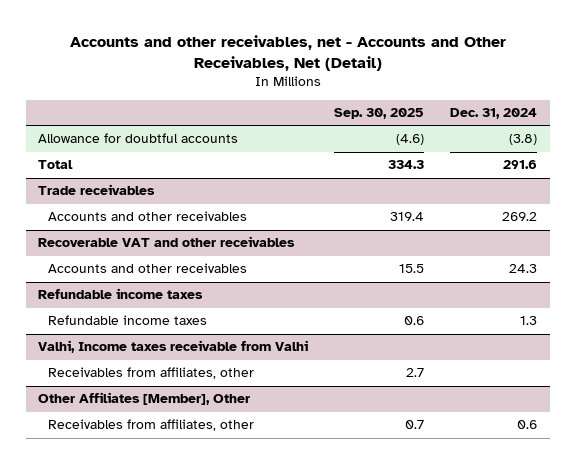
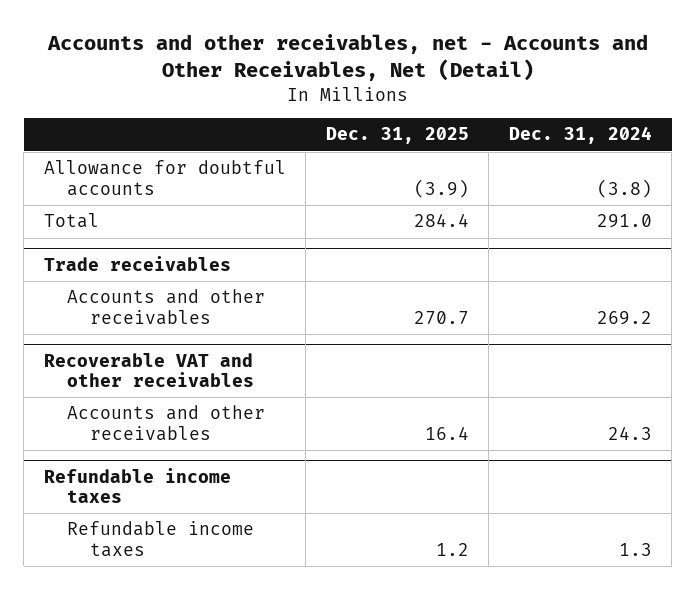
- | Sep. 30, 2025 | Dec. 31, 2024
+ | Dec. 31, 2025 | Dec. 31, 2024
- Total | 334.3 | 291.6
+ Total | 284.4 | 291.0
- Valhi, Income taxes receivable from Valhi
- Receivables from affiliates, other | 2.7 |
- Other Affiliates [Member], Other
- Receivables from affiliates, other | 0.7 | 0.6

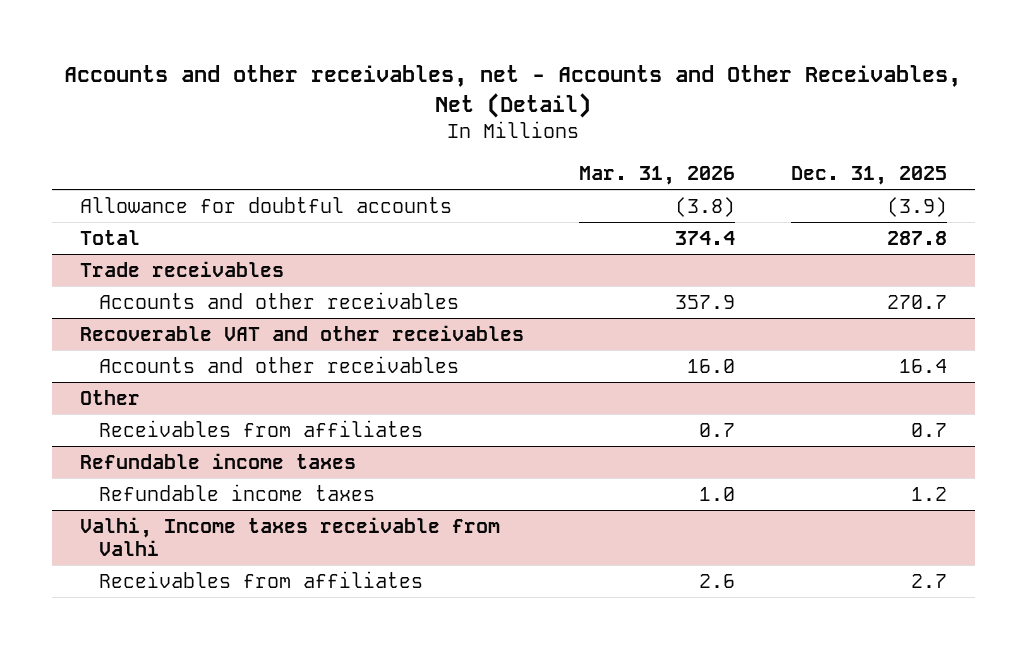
- | Dec. 31, 2025 | Dec. 31, 2024
+ | Mar. 31, 2026 | Dec. 31, 2025
- Total | 284.4 | 291.0
+ Total | 374.4 | 287.8
+ Other
+ Receivables from affiliates | 0.7 | 0.7
+ Valhi, Income taxes receivable from Valhi
+ Receivables from affiliates | 2.6 | 2.7

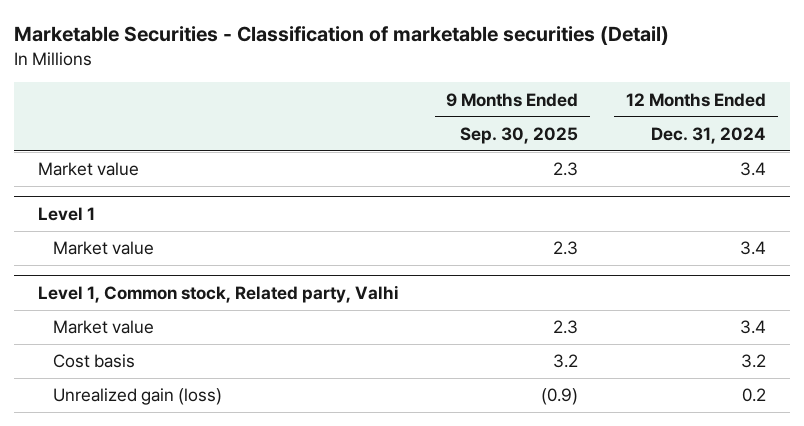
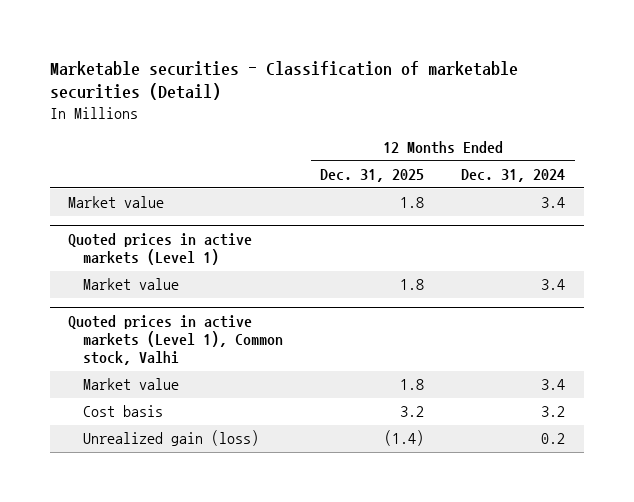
- Marketable Securities - Classification of marketable securities (Detail)
+ Marketable securities - Classification of marketable securities (Detail)
- | 9 Months Ended Sep. 30, 2025 | 12 Months Ended Dec. 31, 2024
+ | 12 Months Ended Dec. 31, 2025 | 12 Months Ended Dec. 31, 2024
- Level 1
+ Quoted prices in active markets (Level 1)
- Level 1, Common stock, Related party, Valhi
+ Quoted prices in active markets (Level 1), Common stock, Valhi

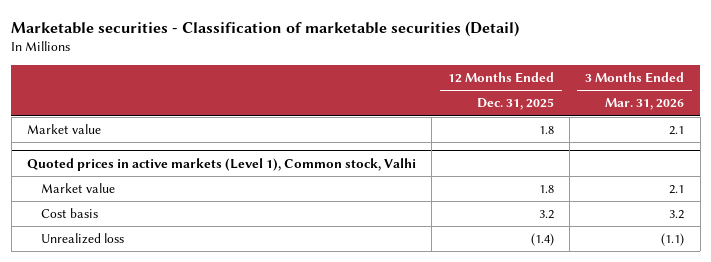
- | 12 Months Ended Dec. 31, 2025 | 12 Months Ended Dec. 31, 2024
+ | 12 Months Ended Dec. 31, 2025 | 3 Months Ended Mar. 31, 2026
- Quoted prices in active markets (Level 1)
- Market value | 1.8 | 3.4
@ Quoted prices in active markets (Level 1), Common stock, Valhi
- Unrealized gain (loss) | (1.4) | 0.2
+ Unrealized loss | (1.4) | (1.1)

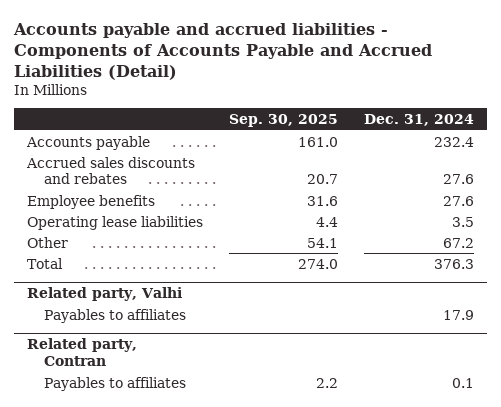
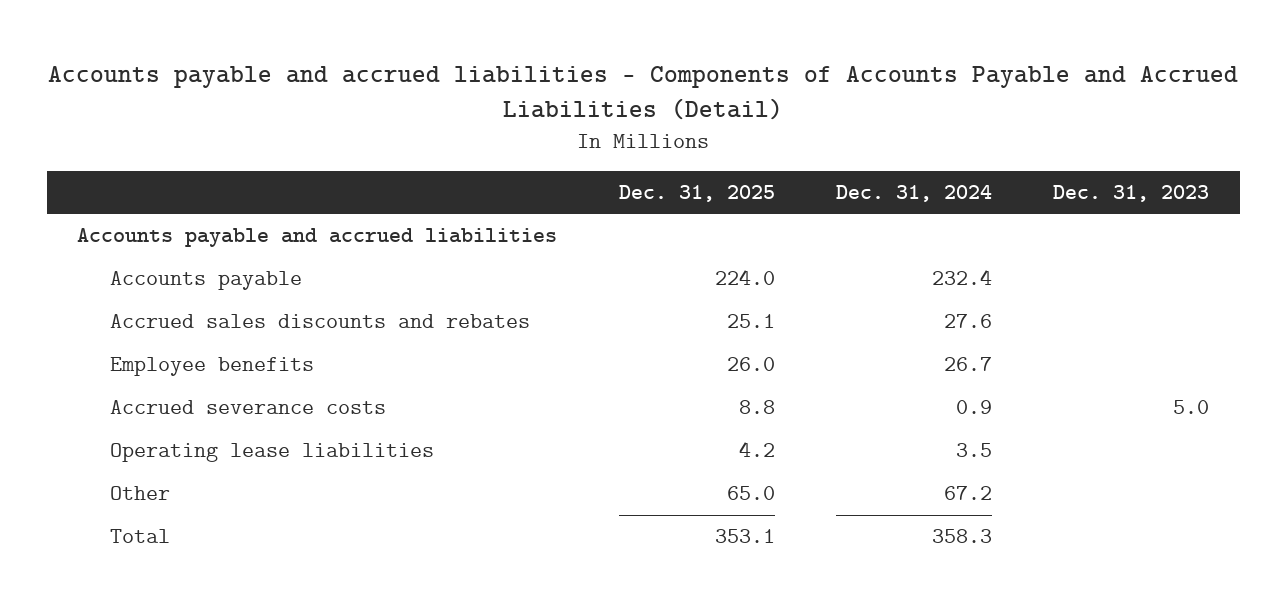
- | Sep. 30, 2025 | Dec. 31, 2024
+ | Dec. 31, 2025 | Dec. 31, 2024 | Dec. 31, 2023
+ Accounts payable and accrued liabilities
- Employee benefits | 31.6 | 27.6
+ Employee benefits | 26.0 | 26.7 |
+ Accrued severance costs | 8.8 | 0.9 | 5.0
- Total | 274.0 | 376.3
- Related party, Valhi
- Payables to affiliates | | 17.9
- Related party, Contran
- Payables to affiliates | 2.2 | 0.1
+ Total | 353.1 | 358.3 |

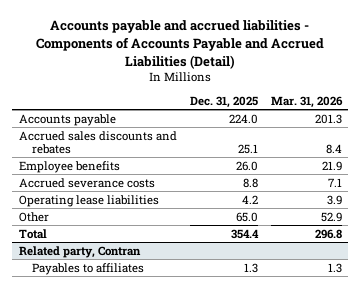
- | Dec. 31, 2025 | Dec. 31, 2024 | Dec. 31, 2023
+ | Dec. 31, 2025 | Mar. 31, 2026
- Accounts payable and accrued liabilities
- Total | 353.1 | 358.3 |
+ Total | 354.4 | 296.8
+ Related party, Contran
+ Payables to affiliates | 1.3 | 1.3

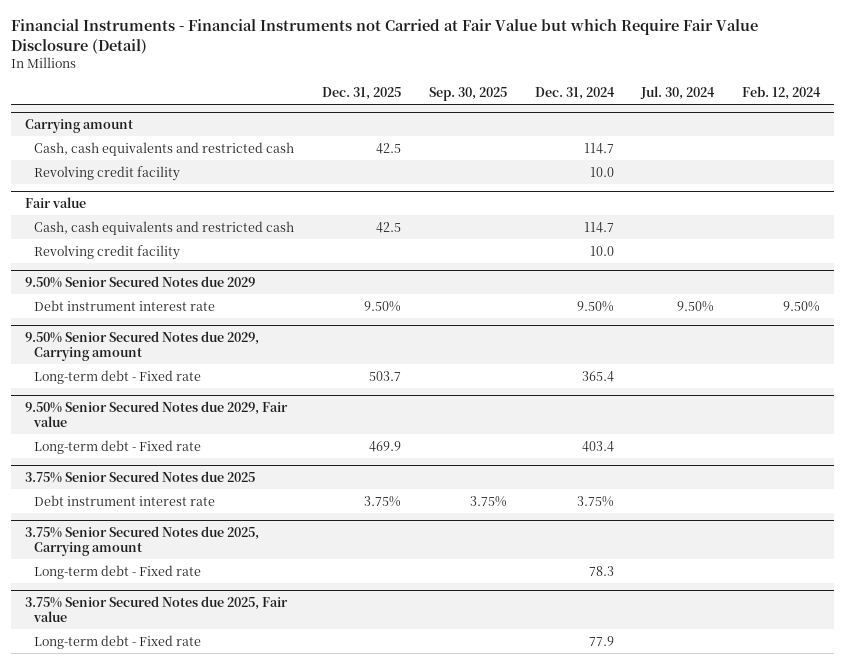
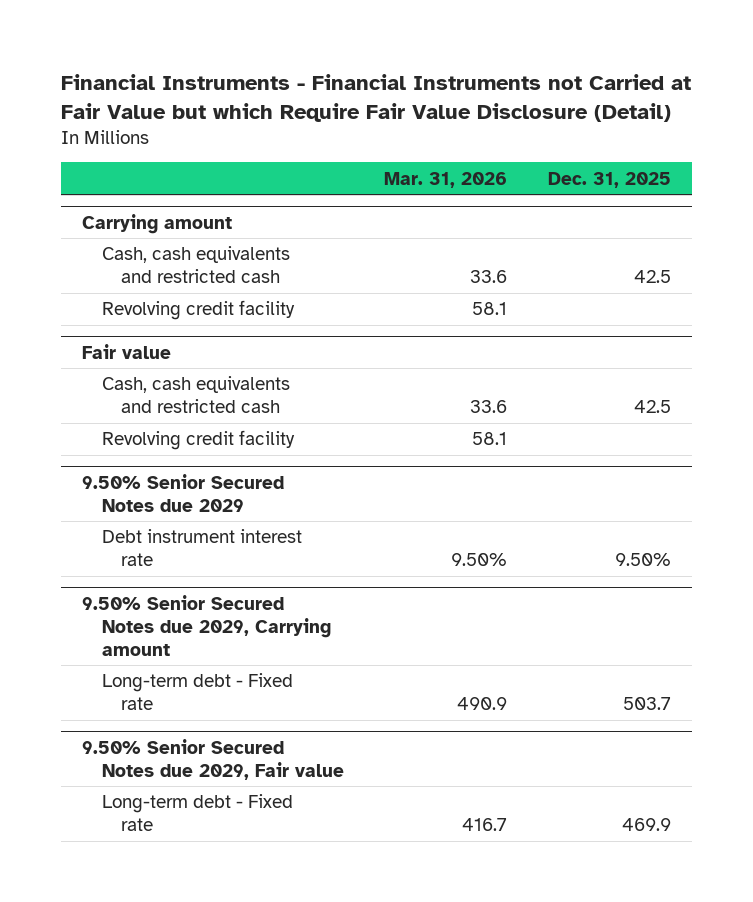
- | Dec. 31, 2025 | Sep. 30, 2025 | Dec. 31, 2024 | Jul. 30, 2024 | Feb. 12, 2024
+ | Mar. 31, 2026 | Dec. 31, 2025
- 3.75% Senior Secured Notes due 2025
- Debt instrument interest rate | 3.75% | 3.75% | 3.75% | |
- 3.75% Senior Secured Notes due 2025, Carrying amount
- Long-term debt - Fixed rate | | | 78.3 | |
- 3.75% Senior Secured Notes due 2025, Fair value
- Long-term debt - Fixed rate | | | 77.9 | |

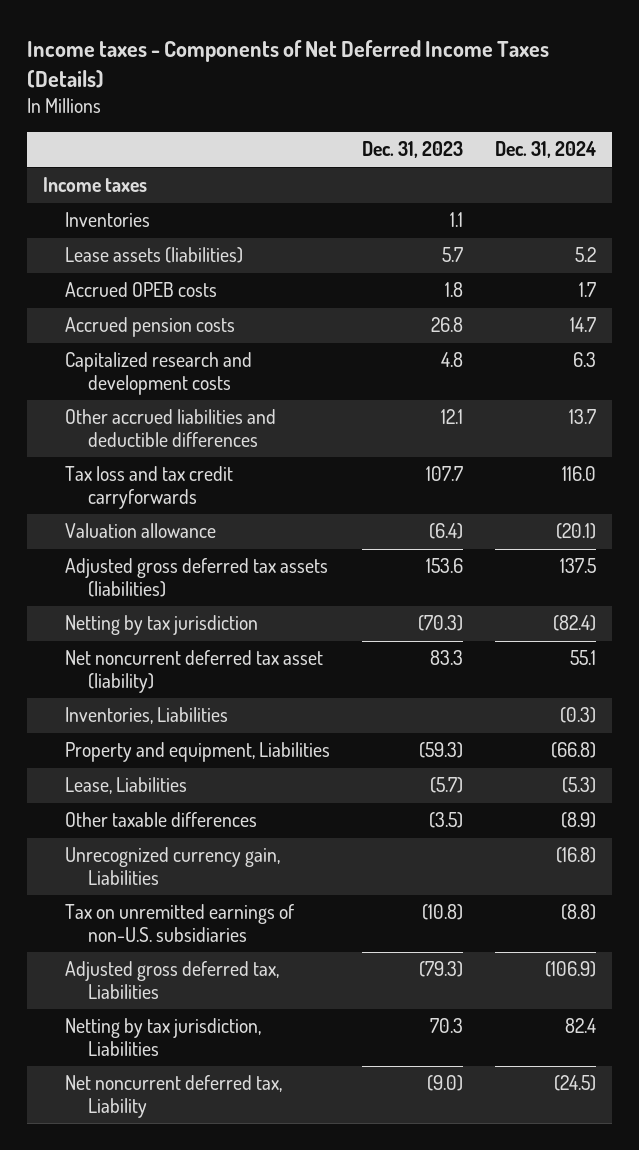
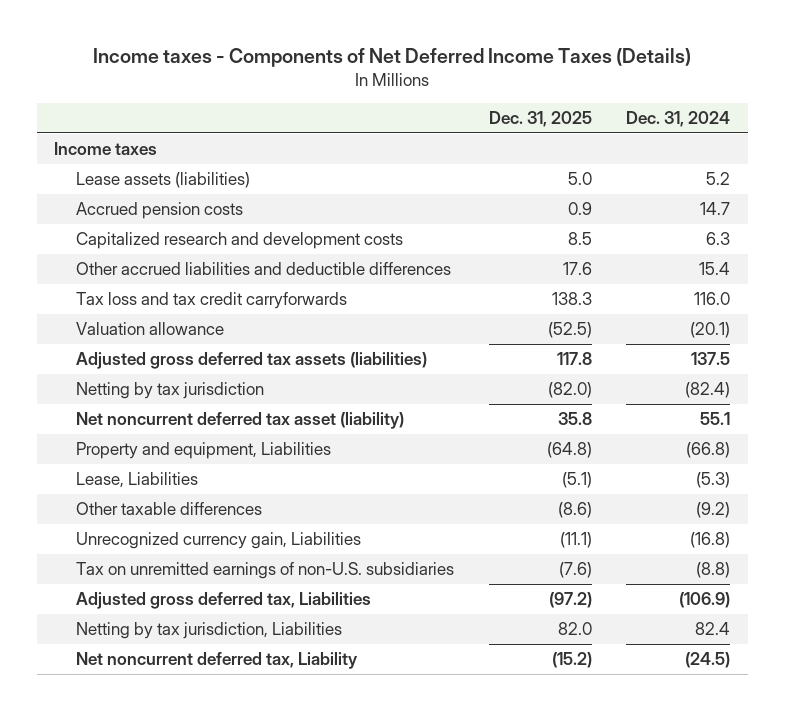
- | Dec. 31, 2023 | Dec. 31, 2024
+ | Dec. 31, 2025 | Dec. 31, 2024
- Inventories | 1.1 |
- Accrued OPEB costs | 1.8 | 1.7
- Other accrued liabilities and deductible differences | 12.1 | 13.7
+ Other accrued liabilities and deductible differences | 17.6 | 15.4
- Inventories, Liabilities | | (0.3)
- Other taxable differences | (3.5) | (8.9)
+ Other taxable differences | (8.6) | (9.2)

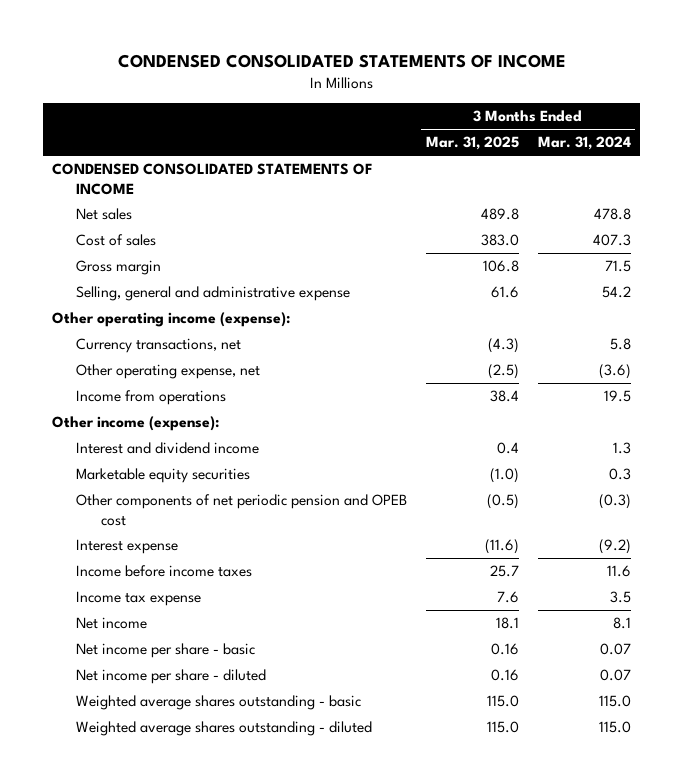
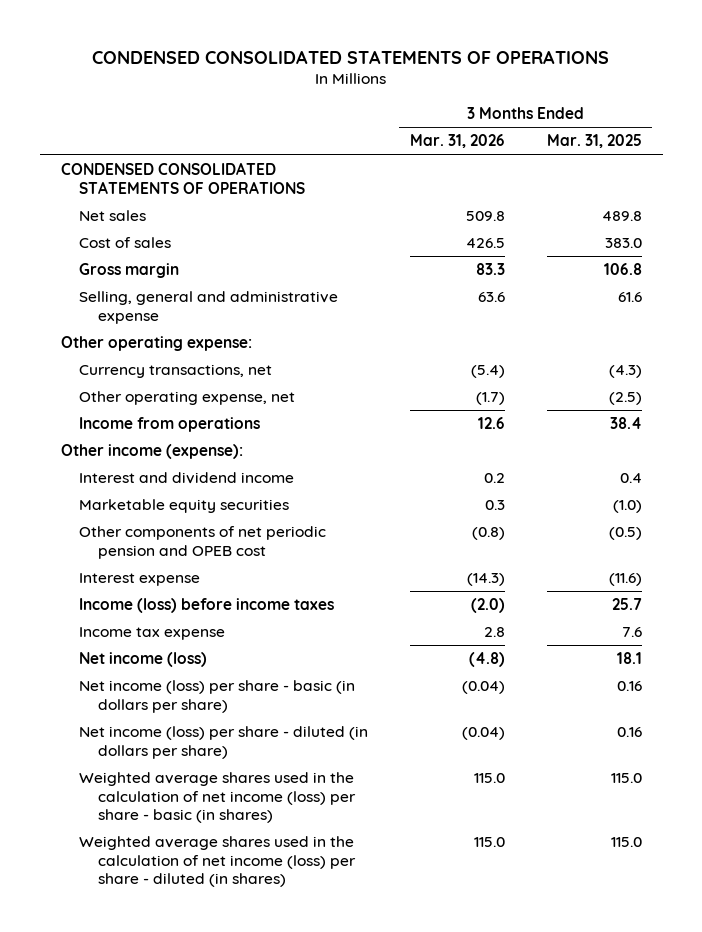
- CONDENSED CONSOLIDATED STATEMENTS OF INCOME
+ CONDENSED CONSOLIDATED STATEMENTS OF OPERATIONS
- | 3 Months Ended Mar. 31, 2025 | 3 Months Ended Mar. 31, 2024
+ | 3 Months Ended Mar. 31, 2026 | 3 Months Ended Mar. 31, 2025
- CONDENSED CONSOLIDATED STATEMENTS OF INCOME
+ CONDENSED CONSOLIDATED STATEMENTS OF OPERATIONS
- Other operating income (expense):
+ Other operating expense:
- Income before income taxes | 25.7 | 11.6
+ Income (loss) before income taxes | (2.0) | 25.7
- Net income | 18.1 | 8.1
- Net income per share - basic | 0.16 | 0.07
- Net income per share - diluted | 0.16 | 0.07
- Weighted average shares outstanding - basic | 115.0 | 115.0
- Weighted average shares outstanding - diluted | 115.0 | 115.0
+ Net income (loss) | (4.8) | 18.1
+ Net income (loss) per share - basic (in dollars per share) | (0.04) | 0.16
+ Net income (loss) per share - diluted (in dollars per share) | (0.04) | 0.16
+ Weighted average shares used in the calculation of net income (loss) per share - basic (in shares) | 115.0 | 115.0
+ Weighted average shares used in the calculation of net income (loss) per share - diluted (in shares) | 115.0 | 115.0

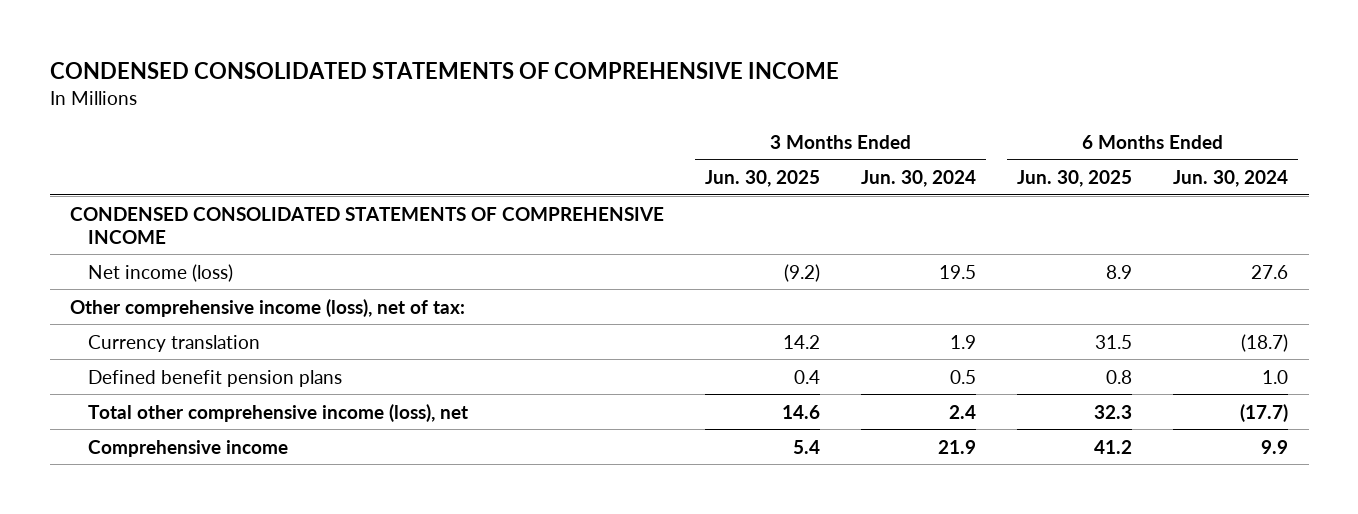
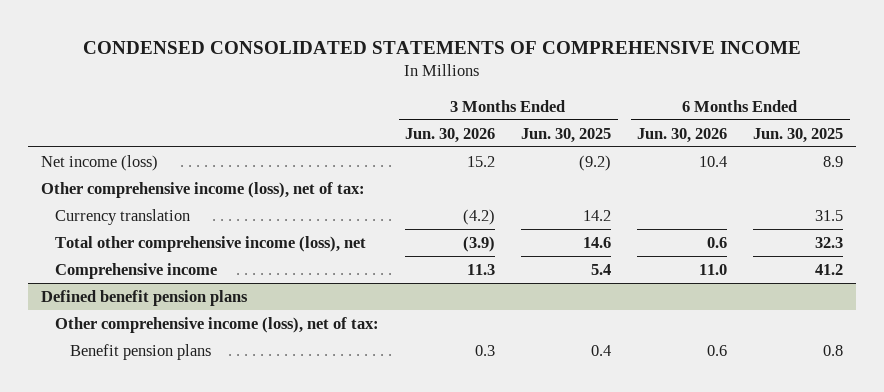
- | 3 Months Ended Jun. 30, 2025 | 3 Months Ended Jun. 30, 2024 | 6 Months Ended Jun. 30, 2025 | 6 Months Ended Jun. 30, 2024
+ | 3 Months Ended Jun. 30, 2026 | 3 Months Ended Jun. 30, 2025 | 6 Months Ended Jun. 30, 2026 | 6 Months Ended Jun. 30, 2025
- CONDENSED CONSOLIDATED STATEMENTS OF COMPREHENSIVE INCOME
- Defined benefit pension plans | 0.4 | 0.5 | 0.8 | 1.0
+ Defined benefit pension plans
+ Other comprehensive income (loss), net of tax:
+ Benefit pension plans | 0.3 | 0.4 | 0.6 | 0.8

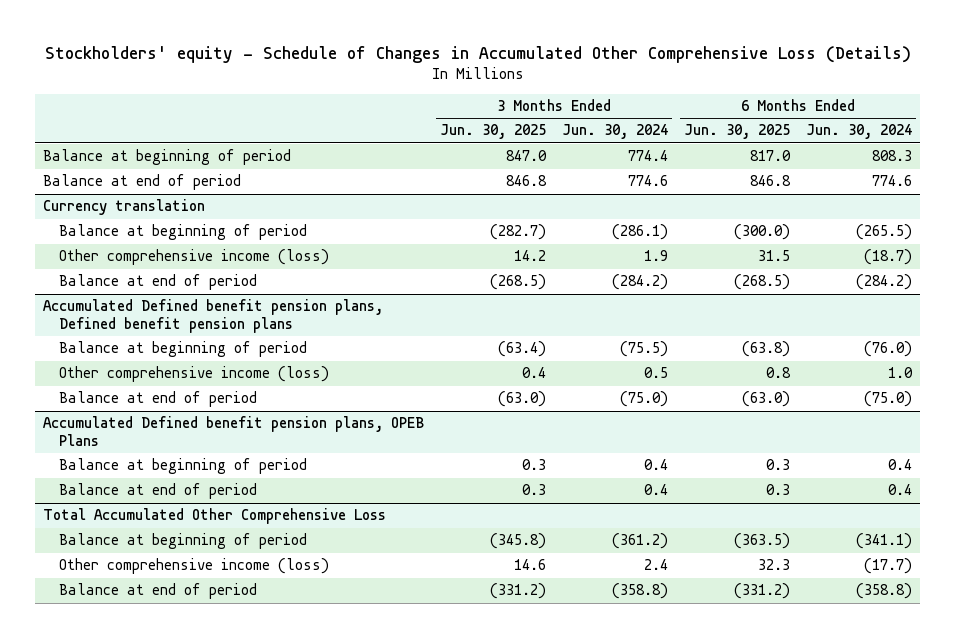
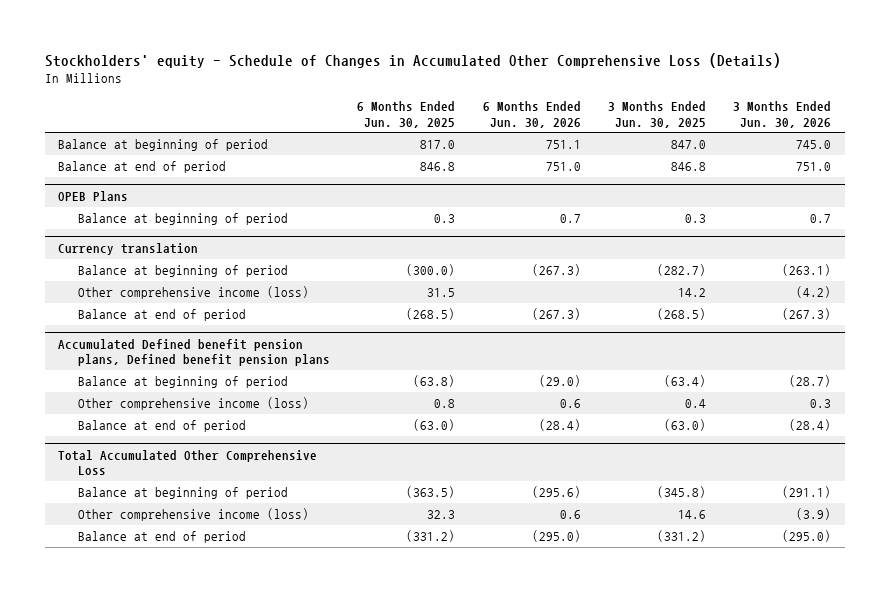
- | 3 Months Ended Jun. 30, 2025 | 3 Months Ended Jun. 30, 2024 | 6 Months Ended Jun. 30, 2025 | 6 Months Ended Jun. 30, 2024
+ | 6 Months Ended Jun. 30, 2025 | 6 Months Ended Jun. 30, 2026 | 3 Months Ended Jun. 30, 2025 | 3 Months Ended Jun. 30, 2026
+ OPEB Plans
+ Balance at beginning of period | 0.3 | 0.7 | 0.3 | 0.7
- Accumulated Defined benefit pension plans, OPEB Plans
- Balance at beginning of period | 0.3 | 0.4 | 0.3 | 0.4
- Balance at end of period | 0.3 | 0.4 | 0.3 | 0.4

